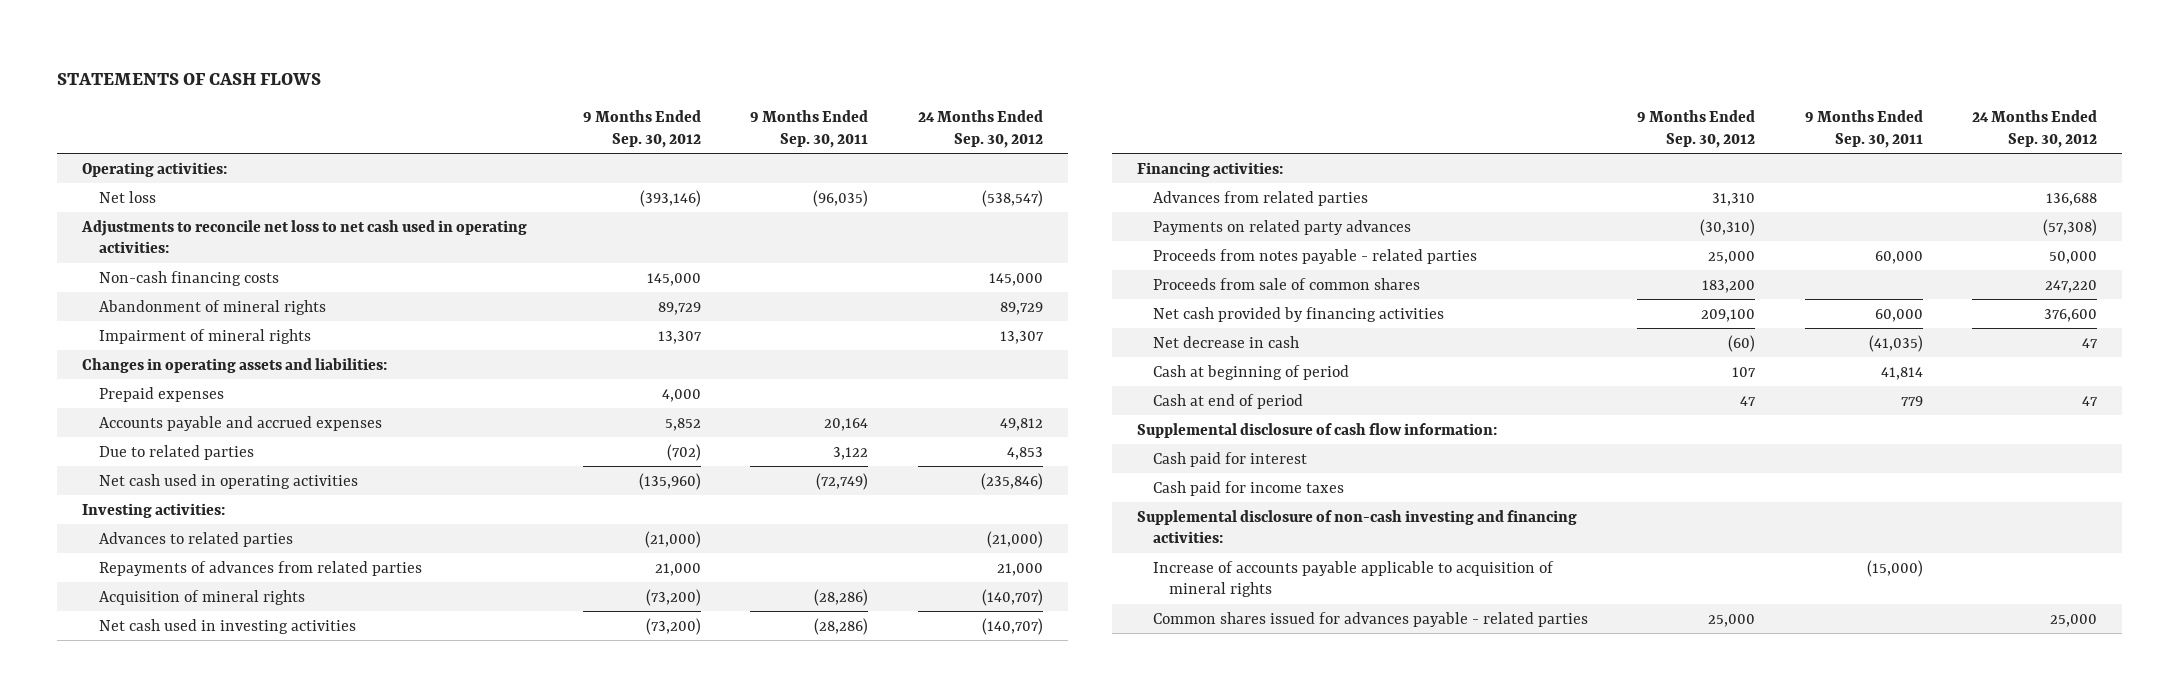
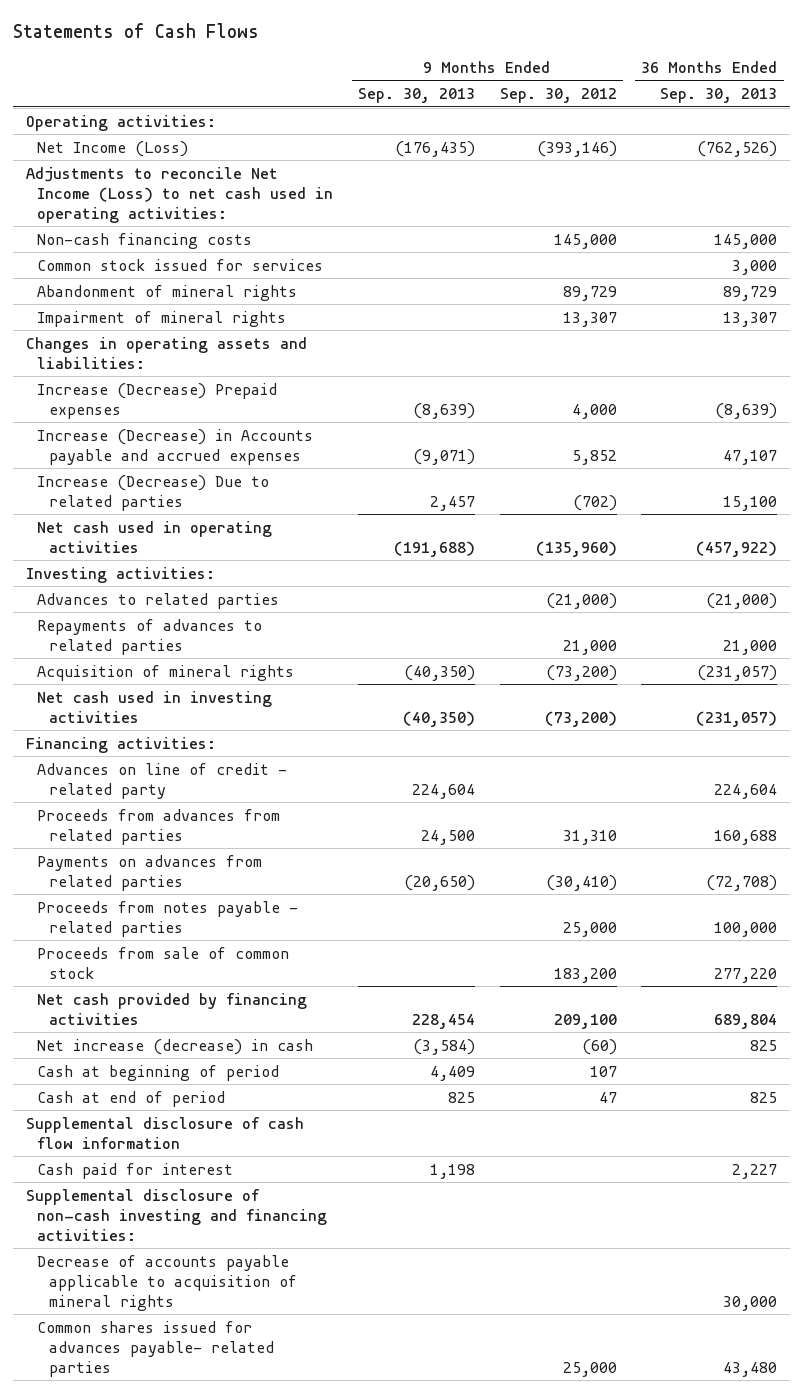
- STATEMENTS OF CASH FLOWS
+ Statements of Cash Flows
- | 9 Months Ended Sep. 30, 2012 | 9 Months Ended Sep. 30, 2011 | 24 Months Ended Sep. 30, 2012
+ | 9 Months Ended Sep. 30, 2013 | 9 Months Ended Sep. 30, 2012 | 36 Months Ended Sep. 30, 2013
- Net loss | (393,146) | (96,035) | (538,547)
- Adjustments to reconcile net loss to net cash used in operating activities:
+ Net Income (Loss) | (176,435) | (393,146) | (762,526)
+ Adjustments to reconcile Net Income (Loss) to net cash used in operating activities:
+ Common stock issued for services | | | 3,000
- Prepaid expenses | 4,000 | |
- Accounts payable and accrued expenses | 5,852 | 20,164 | 49,812
- Due to related parties | (702) | 3,122 | 4,853
+ Increase (Decrease) Prepaid expenses | (8,639) | 4,000 | (8,639)
+ Increase (Decrease) in Accounts payable and accrued expenses | (9,071) | 5,852 | 47,107
+ Increase (Decrease) Due to related parties | 2,457 | (702) | 15,100
- Repayments of advances from related parties | 21,000 | | 21,000
+ Repayments of advances to related parties | | 21,000 | 21,000
- Advances from related parties | 31,310 | | 136,688
- Payments on related party advances | (30,310) | | (57,308)
+ Advances on line of credit - related party | 224,604 | | 224,604
+ Proceeds from advances from related parties | 24,500 | 31,310 | 160,688
+ Payments on advances from related parties | (20,650) | (30,410) | (72,708)
- Proceeds from sale of common shares | 183,200 | | 247,220
+ Proceeds from sale of common stock | | 183,200 | 277,220
- Net decrease in cash | (60) | (41,035) | 47
+ Net increase (decrease) in cash | (3,584) | (60) | 825
- Supplemental disclosure of cash flow information:
+ Supplemental disclosure of cash flow information
- Cash paid for income taxes
- Increase of accounts payable applicable to acquisition of mineral rights | | (15,000) |
- Common shares issued for advances payable - related parties | 25,000 | | 25,000
+ Decrease of accounts payable applicable to acquisition of mineral rights | | | 30,000
+ Common shares issued for advances payable- related parties | | 25,000 | 43,480

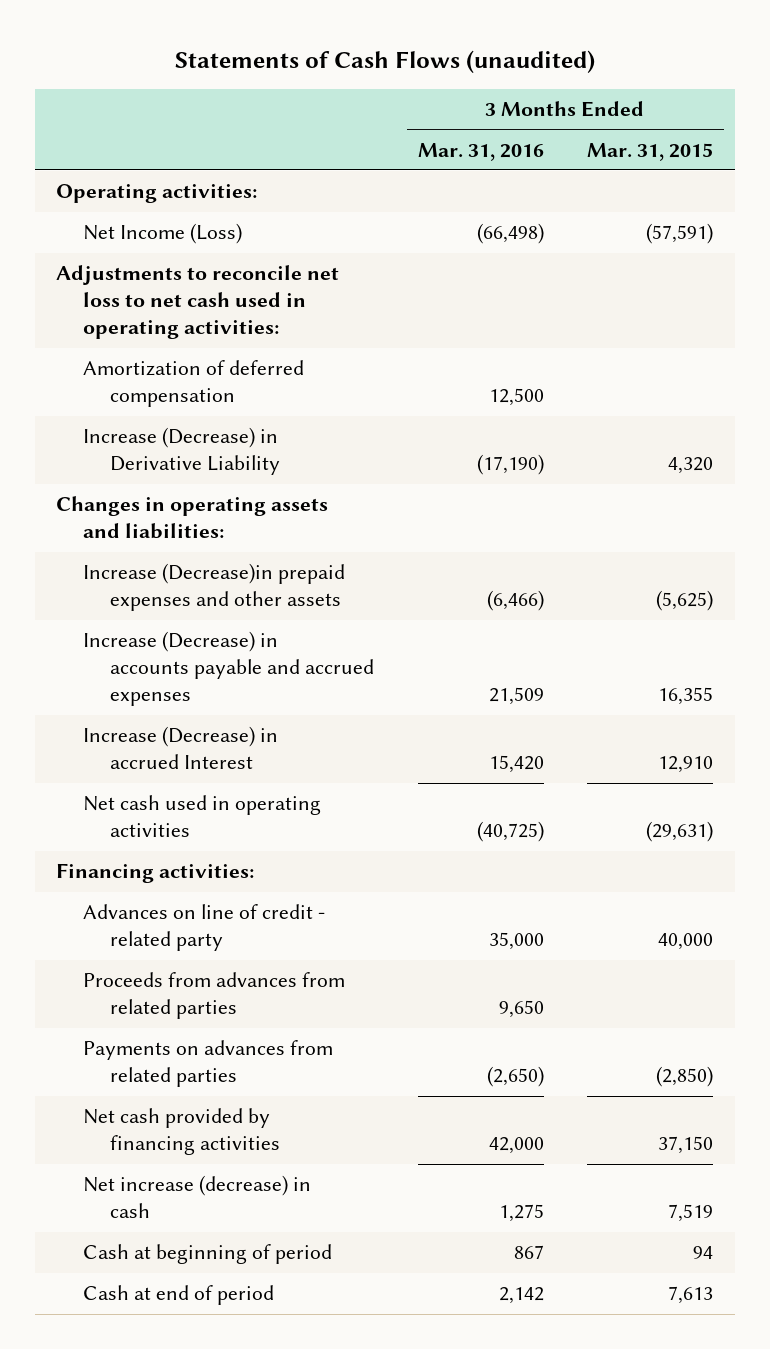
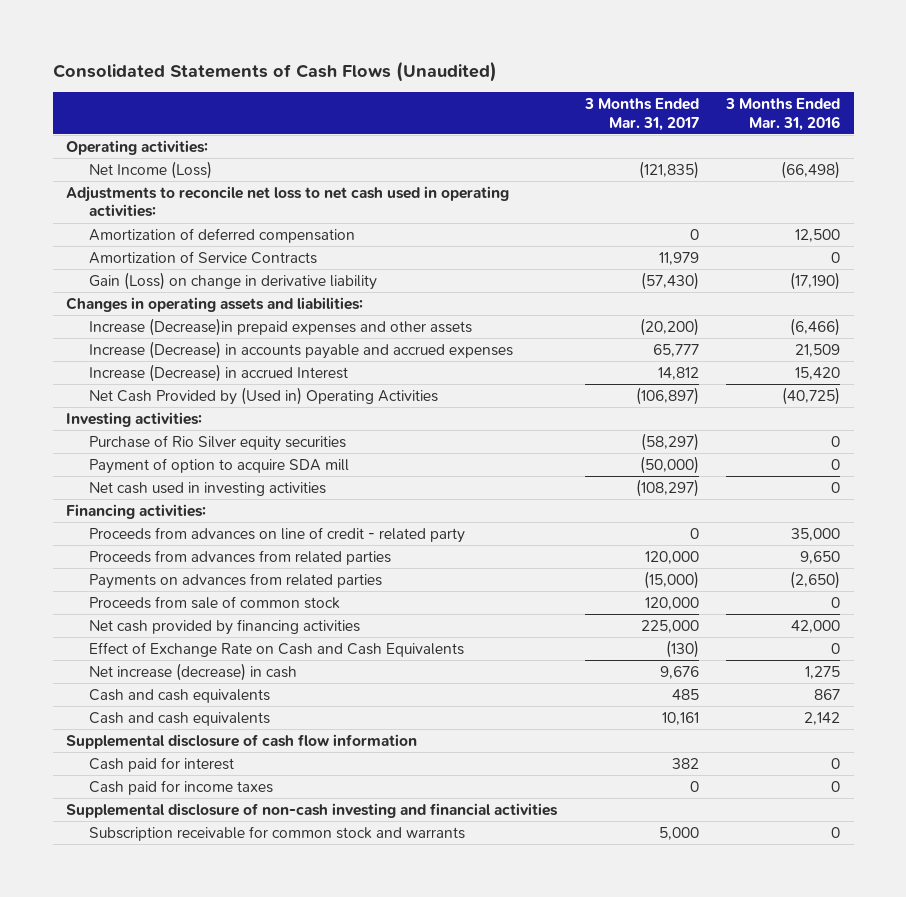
- Statements of Cash Flows (unaudited)
+ Consolidated Statements of Cash Flows (Unaudited)
- | 3 Months Ended Mar. 31, 2016 | 3 Months Ended Mar. 31, 2015
+ | 3 Months Ended Mar. 31, 2017 | 3 Months Ended Mar. 31, 2016
- Increase (Decrease) in Derivative Liability | (17,190) | 4,320
+ Amortization of Service Contracts | 11,979 | 0
+ Gain (Loss) on change in derivative liability | (57,430) | (17,190)
- Net cash used in operating activities | (40,725) | (29,631)
+ Net Cash Provided by (Used in) Operating Activities | (106,897) | (40,725)
+ Investing activities:
+ Purchase of Rio Silver equity securities | (58,297) | 0
+ Payment of option to acquire SDA mill | (50,000) | 0
+ Net cash used in investing activities | (108,297) | 0
- Advances on line of credit - related party | 35,000 | 40,000
+ Proceeds from advances on line of credit - related party | 0 | 35,000
+ Proceeds from sale of common stock | 120,000 | 0
+ Effect of Exchange Rate on Cash and Cash Equivalents | (130) | 0
- Cash at beginning of period | 867 | 94
- Cash at end of period | 2,142 | 7,613
+ Cash and cash equivalents | 485 | 867
+ Cash and cash equivalents | 10,161 | 2,142
+ Supplemental disclosure of cash flow information
+ Cash paid for interest | 382 | 0
+ Cash paid for income taxes | 0 | 0
+ Supplemental disclosure of non-cash investing and financial activities
+ Subscription receivable for common stock and warrants | 5,000 | 0

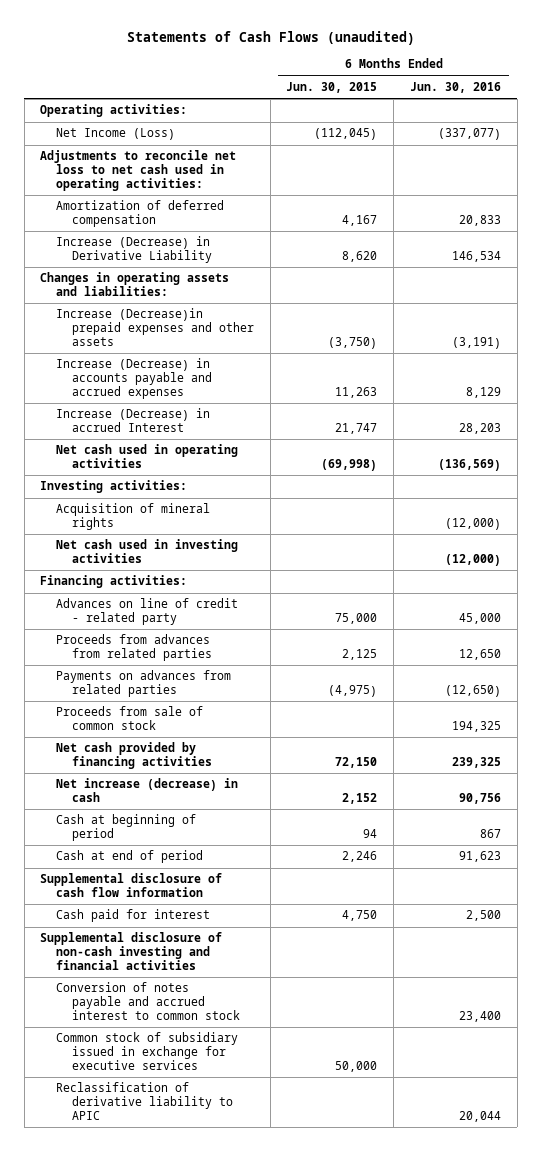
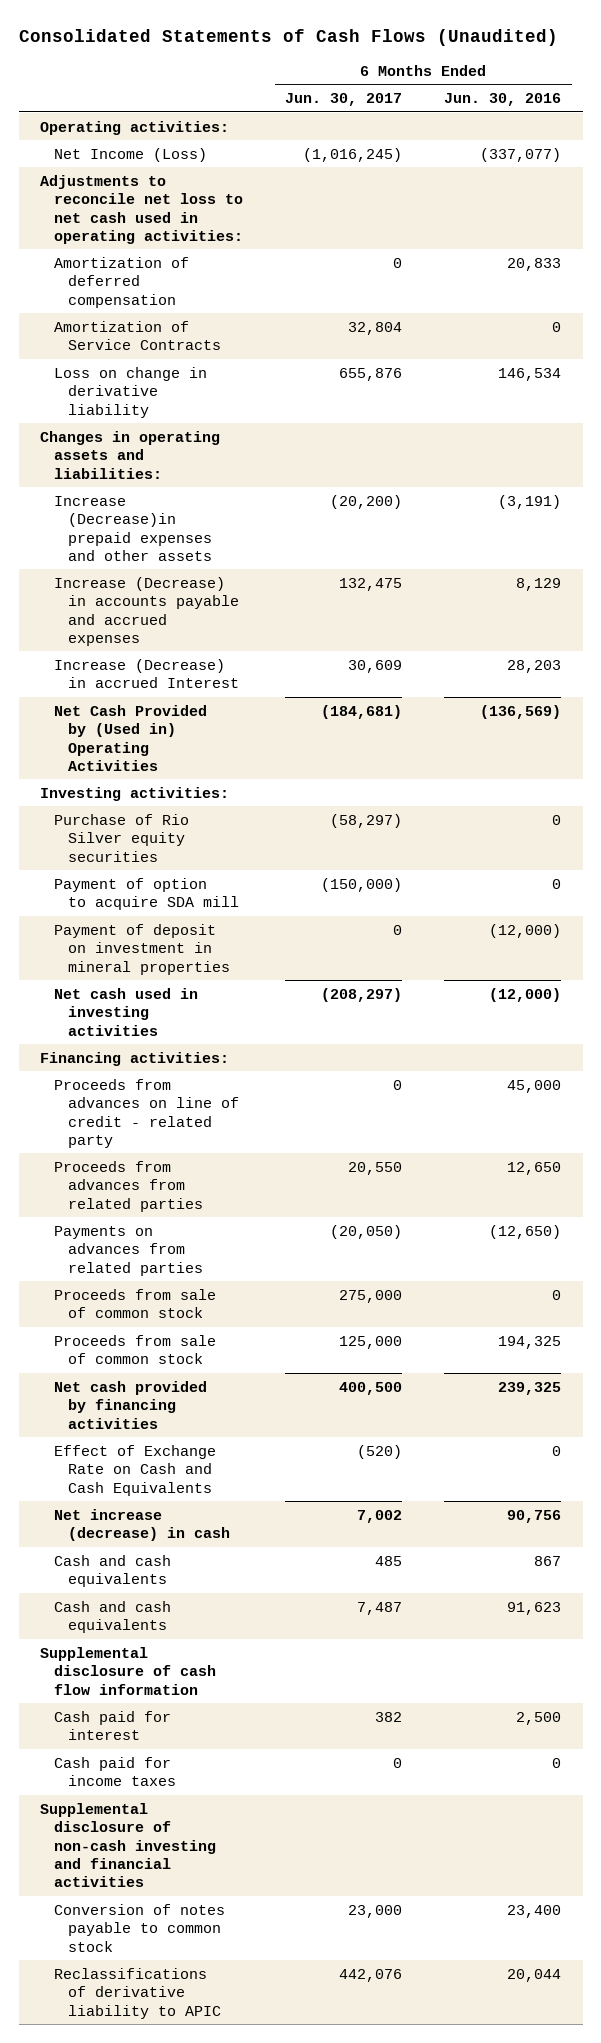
- Statements of Cash Flows (unaudited)
+ Consolidated Statements of Cash Flows (Unaudited)
- | 6 Months Ended Jun. 30, 2015 | 6 Months Ended Jun. 30, 2016
+ | 6 Months Ended Jun. 30, 2017 | 6 Months Ended Jun. 30, 2016
- Increase (Decrease) in Derivative Liability | 8,620 | 146,534
+ Amortization of Service Contracts | 32,804 | 0
+ Loss on change in derivative liability | 655,876 | 146,534
- Net cash used in operating activities | (69,998) | (136,569)
+ Net Cash Provided by (Used in) Operating Activities | (184,681) | (136,569)
- Acquisition of mineral rights | | (12,000)
+ Purchase of Rio Silver equity securities | (58,297) | 0
+ Payment of option to acquire SDA mill | (150,000) | 0
+ Payment of deposit on investment in mineral properties | 0 | (12,000)
- Advances on line of credit - related party | 75,000 | 45,000
+ Proceeds from advances on line of credit - related party | 0 | 45,000
+ Proceeds from sale of common stock | 275,000 | 0
+ Effect of Exchange Rate on Cash and Cash Equivalents | (520) | 0
- Cash at beginning of period | 94 | 867
- Cash at end of period | 2,246 | 91,623
+ Cash and cash equivalents | 485 | 867
+ Cash and cash equivalents | 7,487 | 91,623
+ Cash paid for income taxes | 0 | 0
- Conversion of notes payable and accrued interest to common stock | | 23,400
- Common stock of subsidiary issued in exchange for executive services | 50,000 |
- Reclassification of derivative liability to APIC | | 20,044
+ Conversion of notes payable to common stock | 23,000 | 23,400
+ Reclassifications of derivative liability to APIC | 442,076 | 20,044

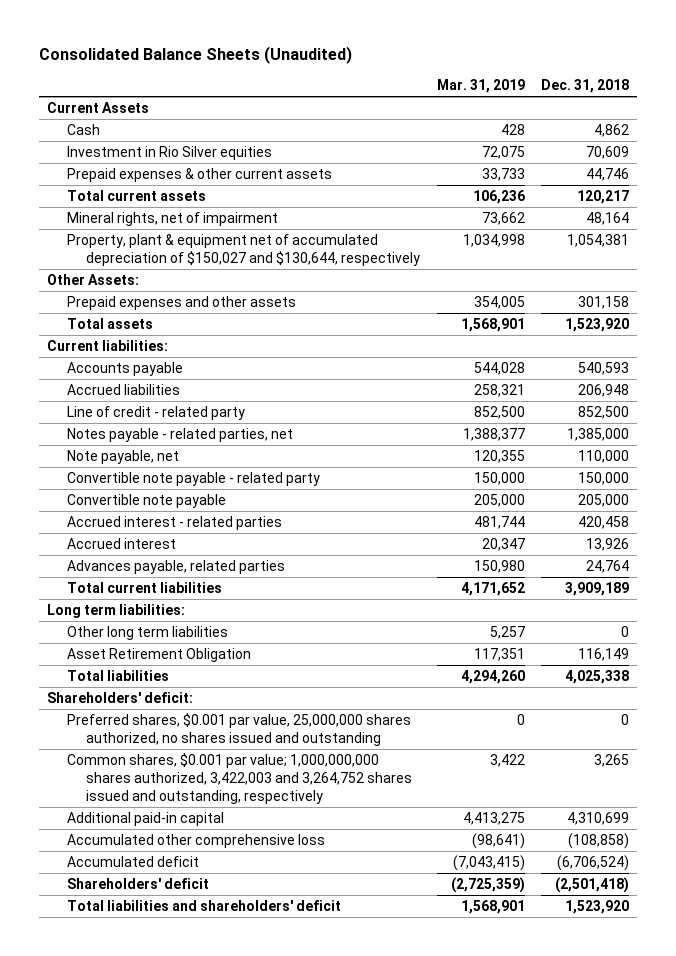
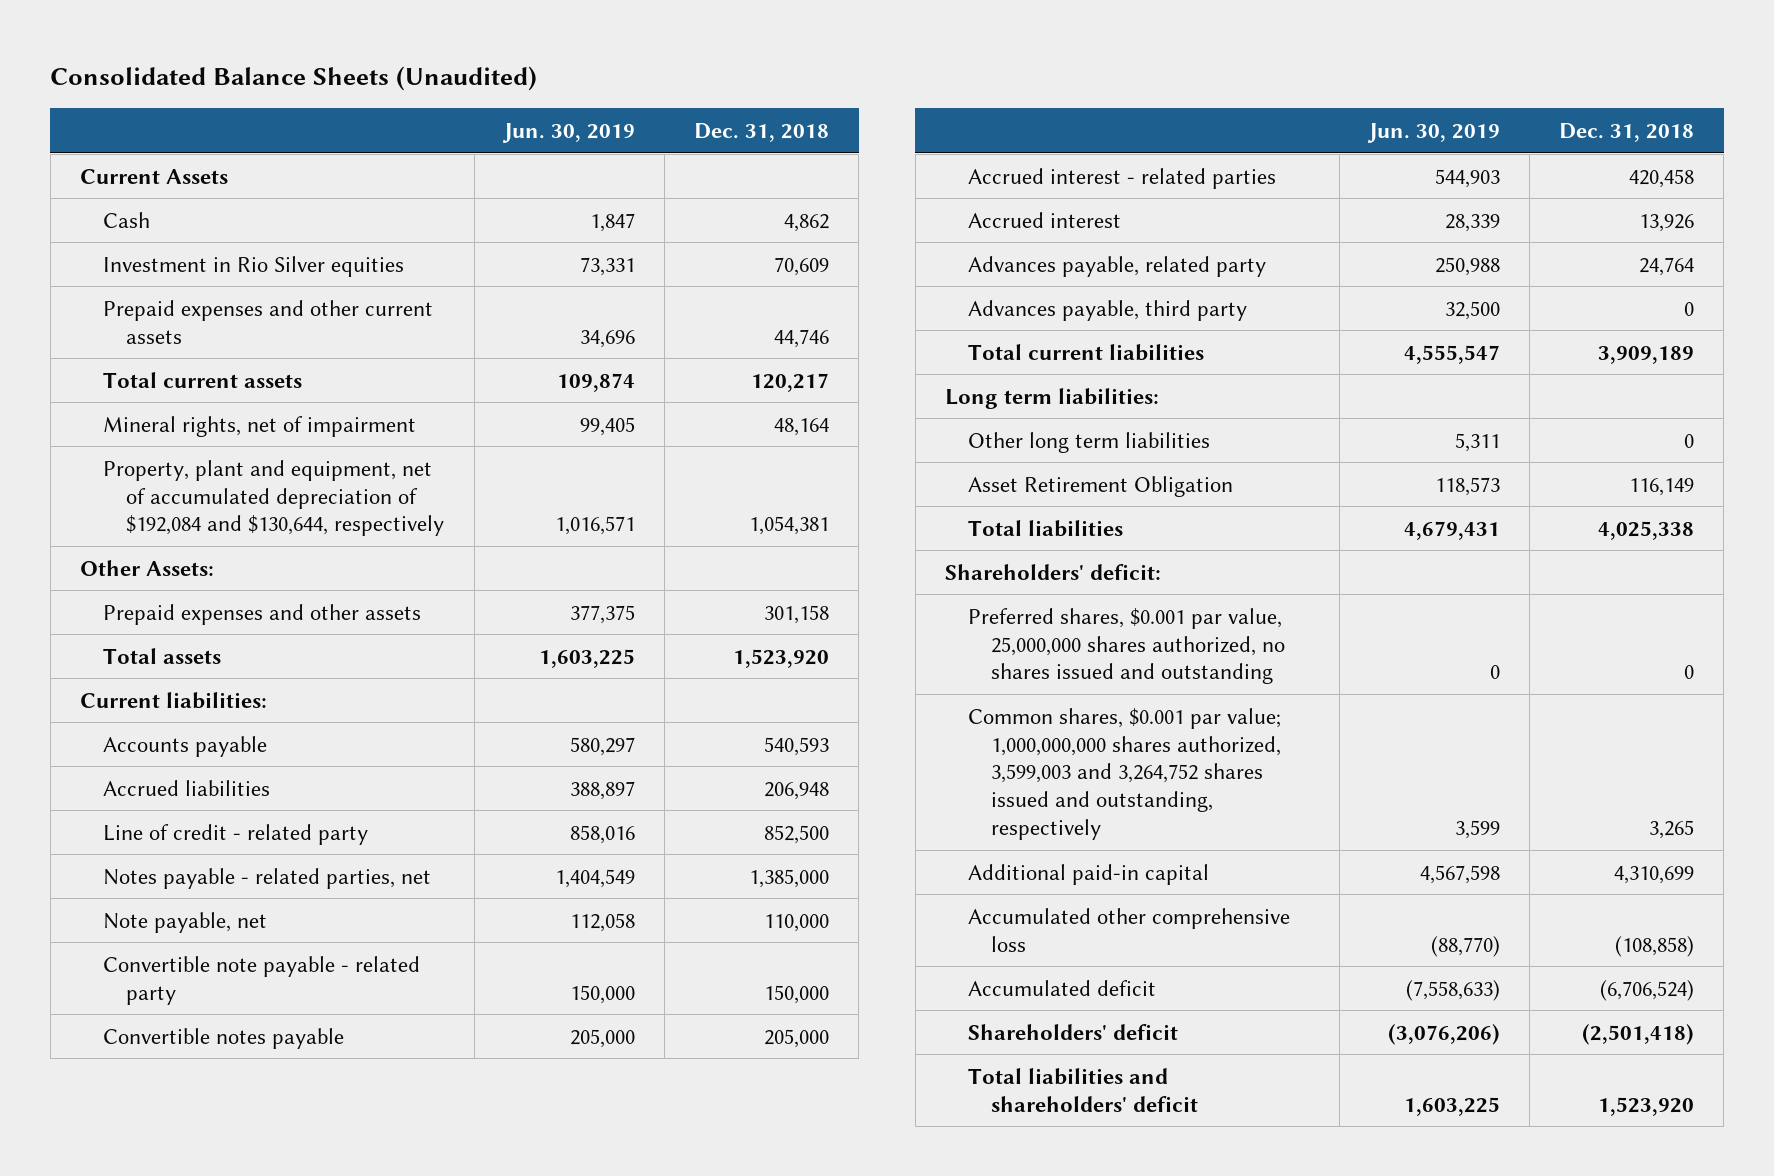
- | Mar. 31, 2019 | Dec. 31, 2018
+ | Jun. 30, 2019 | Dec. 31, 2018
- Prepaid expenses & other current assets | 33,733 | 44,746
+ Prepaid expenses and other current assets | 34,696 | 44,746
- Property, plant & equipment net of accumulated depreciation of $150,027 and $130,644, respectively | 1,034,998 | 1,054,381
+ Property, plant and equipment, net of accumulated depreciation of $192,084 and $130,644, respectively | 1,016,571 | 1,054,381
- Convertible note payable | 205,000 | 205,000
+ Convertible notes payable | 205,000 | 205,000
- Advances payable, related parties | 150,980 | 24,764
+ Advances payable, related party | 250,988 | 24,764
+ Advances payable, third party | 32,500 | 0
- Common shares, $0.001 par value; 1,000,000,000 shares authorized, 3,422,003 and 3,264,752 shares issued and outstanding, respectively | 3,422 | 3,265
+ Common shares, $0.001 par value; 1,000,000,000 shares authorized, 3,599,003 and 3,264,752 shares issued and outstanding, respectively | 3,599 | 3,265

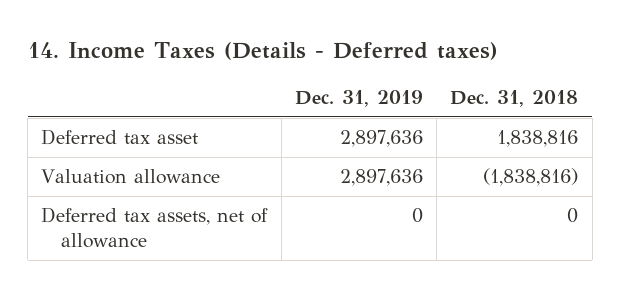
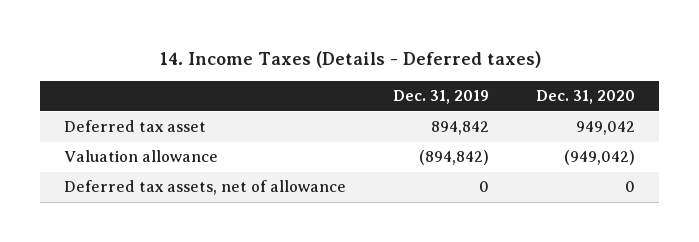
- | Dec. 31, 2019 | Dec. 31, 2018
+ | Dec. 31, 2019 | Dec. 31, 2020
- Deferred tax asset | 2,897,636 | 1,838,816
- Valuation allowance | 2,897,636 | (1,838,816)
+ Deferred tax asset | 894,842 | 949,042
+ Valuation allowance | (894,842) | (949,042)

